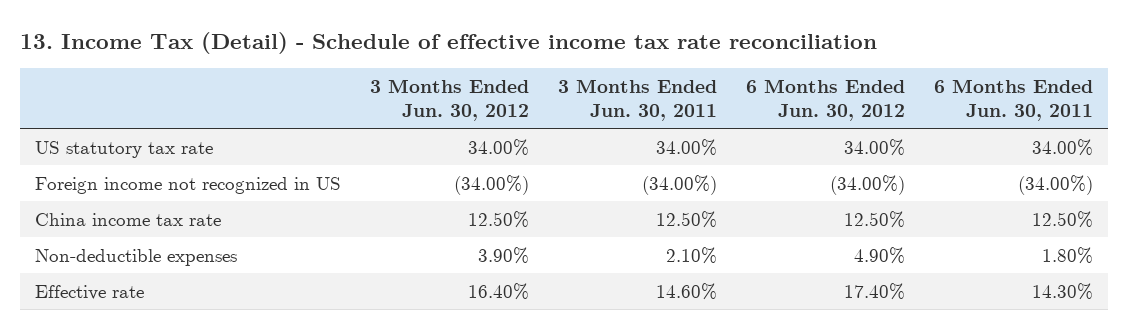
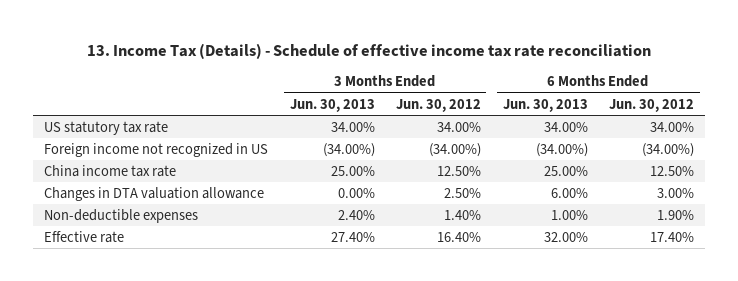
- 13. Income Tax (Detail) - Schedule of effective income tax rate reconciliation
+ 13. Income Tax (Details) - Schedule of effective income tax rate reconciliation
- | 3 Months Ended Jun. 30, 2012 | 3 Months Ended Jun. 30, 2011 | 6 Months Ended Jun. 30, 2012 | 6 Months Ended Jun. 30, 2011
+ | 3 Months Ended Jun. 30, 2013 | 3 Months Ended Jun. 30, 2012 | 6 Months Ended Jun. 30, 2013 | 6 Months Ended Jun. 30, 2012
- Non-deductible expenses | 3.90% | 2.10% | 4.90% | 1.80%
+ Changes in DTA valuation allowance | 0.00% | 2.50% | 6.00% | 3.00%
+ Non-deductible expenses | 2.40% | 1.40% | 1.00% | 1.90%

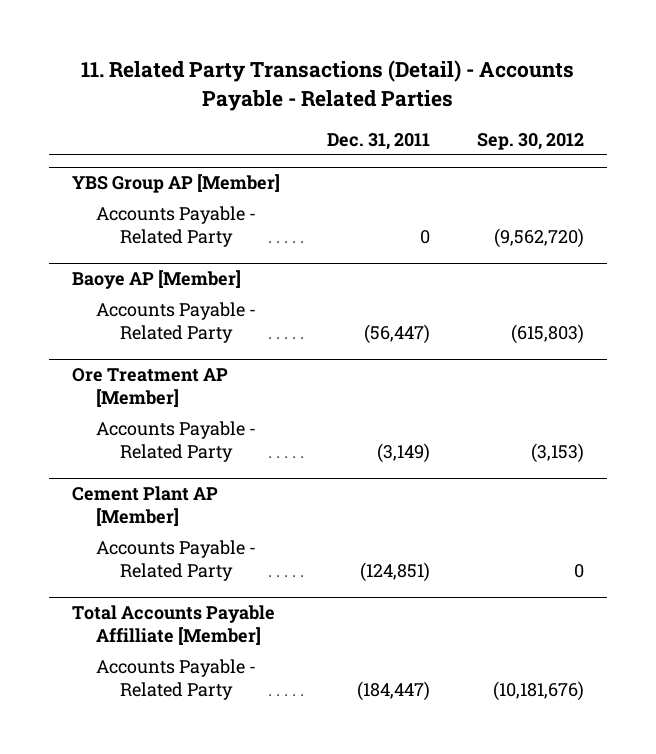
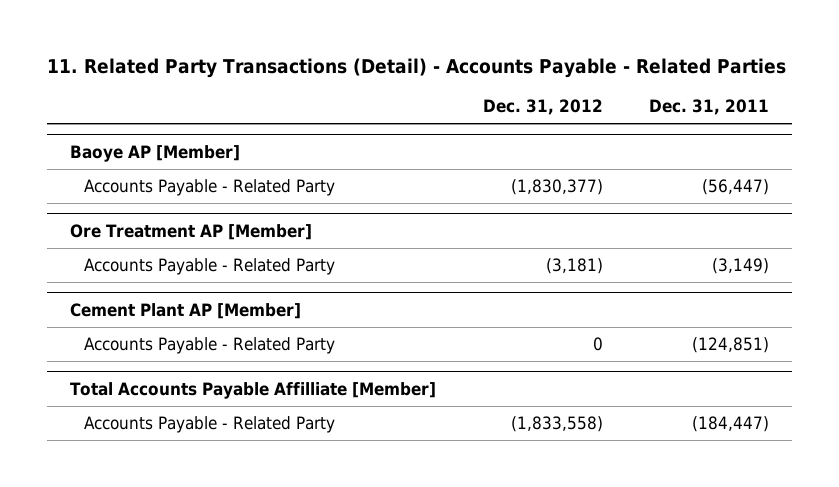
- | Dec. 31, 2011 | Sep. 30, 2012
+ | Dec. 31, 2012 | Dec. 31, 2011
- YBS Group AP [Member]
- Accounts Payable - Related Party | 0 | (9,562,720)

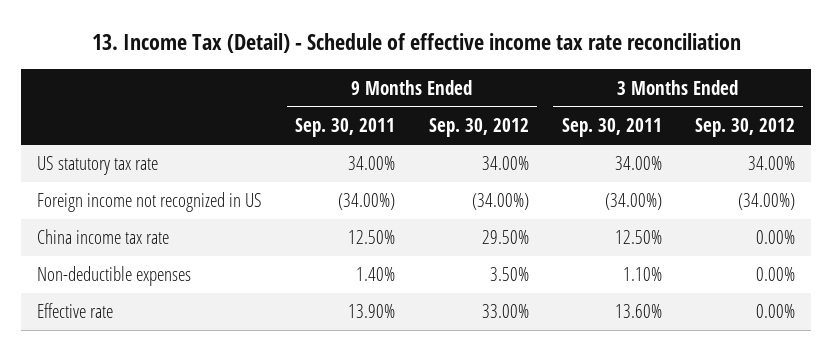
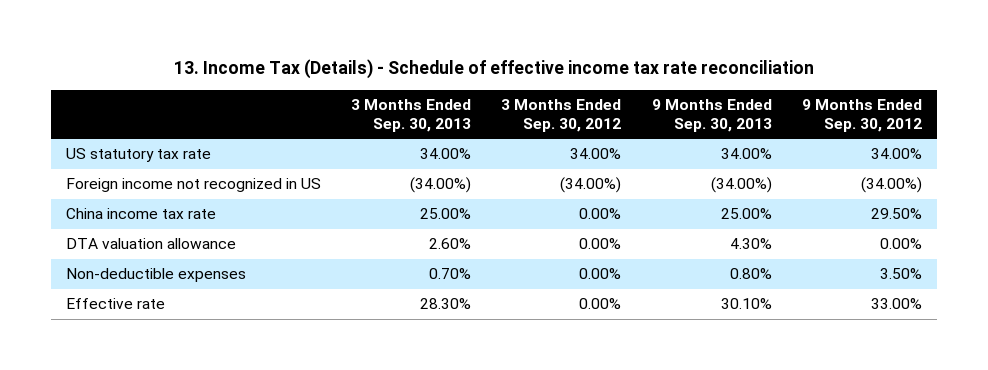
- 13. Income Tax (Detail) - Schedule of effective income tax rate reconciliation
+ 13. Income Tax (Details) - Schedule of effective income tax rate reconciliation
- | 9 Months Ended Sep. 30, 2011 | 9 Months Ended Sep. 30, 2012 | 3 Months Ended Sep. 30, 2011 | 3 Months Ended Sep. 30, 2012
+ | 3 Months Ended Sep. 30, 2013 | 3 Months Ended Sep. 30, 2012 | 9 Months Ended Sep. 30, 2013 | 9 Months Ended Sep. 30, 2012
+ DTA valuation allowance | 2.60% | 0.00% | 4.30% | 0.00%

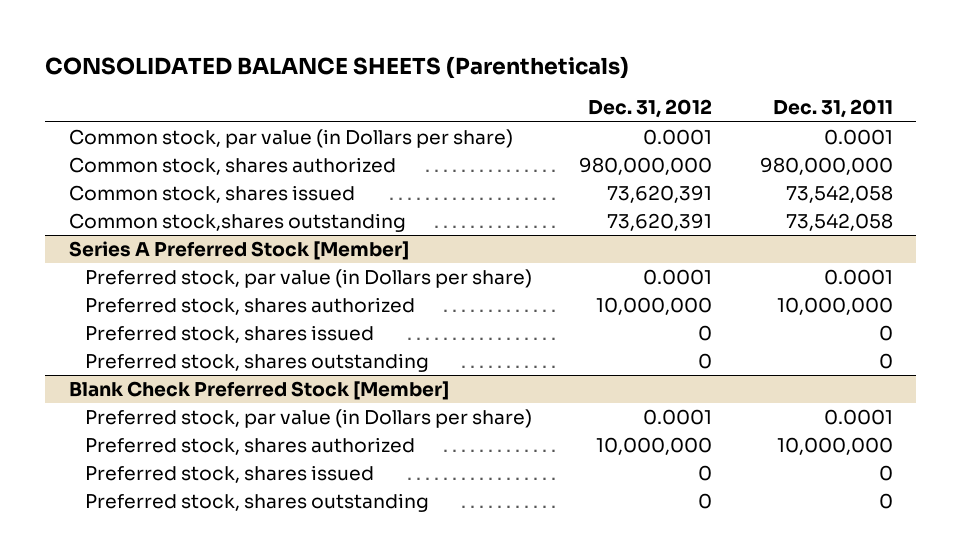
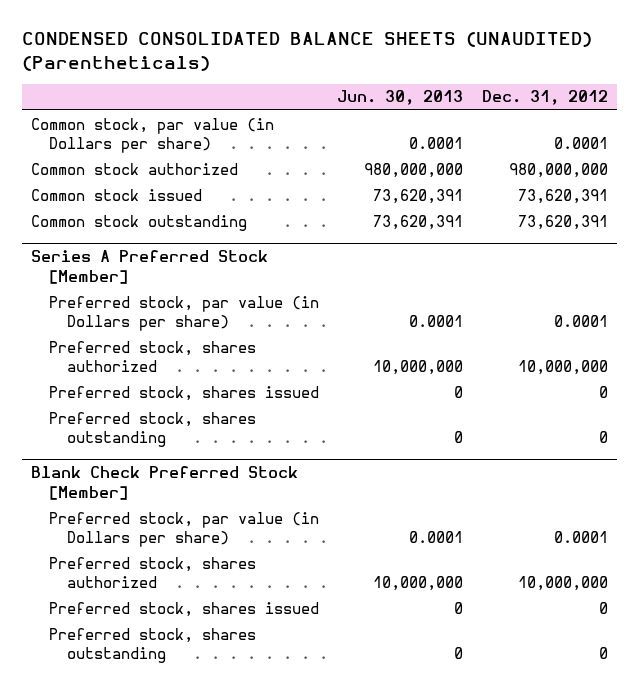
- CONSOLIDATED BALANCE SHEETS (Parentheticals)
+ CONDENSED CONSOLIDATED BALANCE SHEETS (UNAUDITED) (Parentheticals)
- | Dec. 31, 2012 | Dec. 31, 2011
+ | Jun. 30, 2013 | Dec. 31, 2012
- Common stock, shares authorized | 980,000,000 | 980,000,000
- Common stock, shares issued | 73,620,391 | 73,542,058
- Common stock,shares outstanding | 73,620,391 | 73,542,058
+ Common stock authorized | 980,000,000 | 980,000,000
+ Common stock issued | 73,620,391 | 73,620,391
+ Common stock outstanding | 73,620,391 | 73,620,391

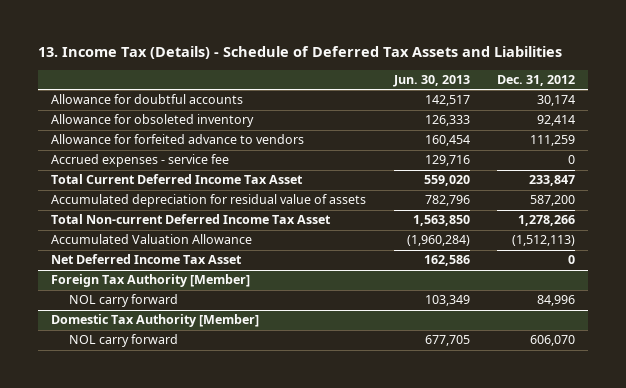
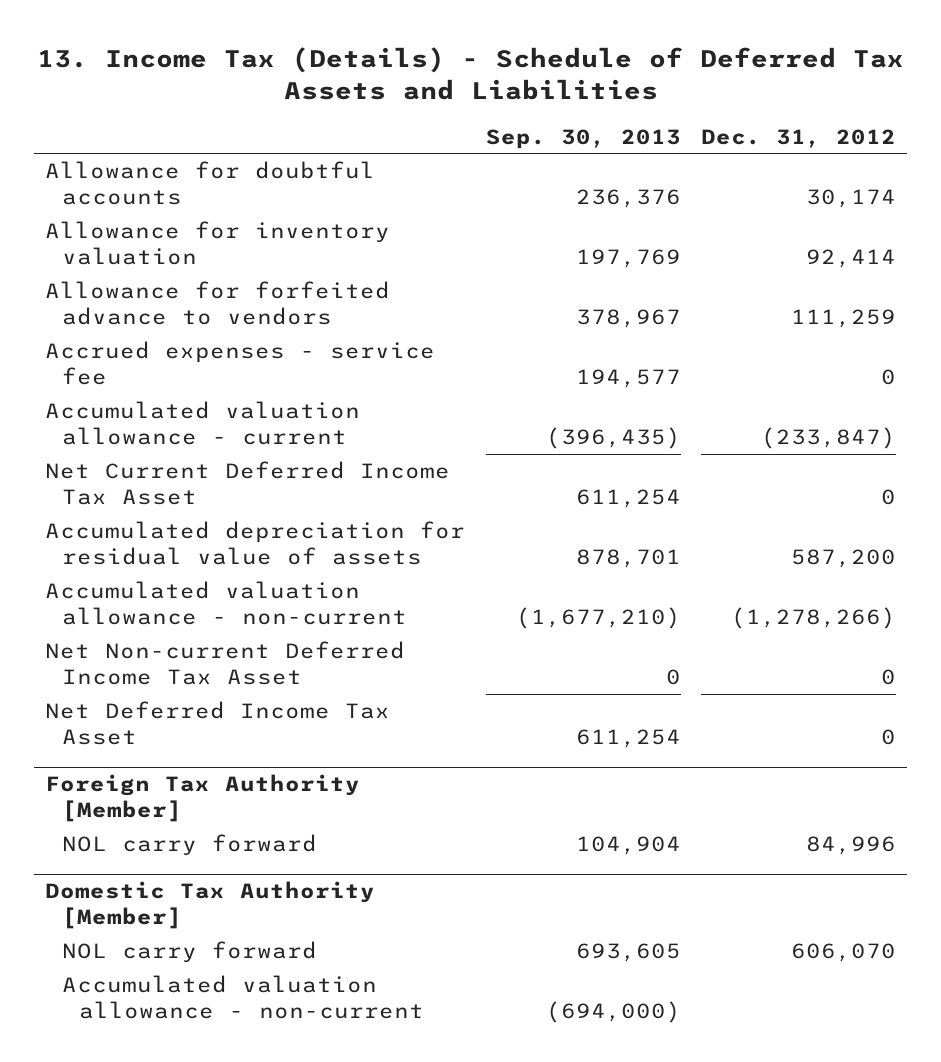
- | Jun. 30, 2013 | Dec. 31, 2012
+ | Sep. 30, 2013 | Dec. 31, 2012
- Allowance for obsoleted inventory | 126,333 | 92,414
+ Allowance for inventory valuation | 197,769 | 92,414
- Total Current Deferred Income Tax Asset | 559,020 | 233,847
+ Accumulated valuation allowance - current | (396,435) | (233,847)
+ Net Current Deferred Income Tax Asset | 611,254 | 0
- Total Non-current Deferred Income Tax Asset | 1,563,850 | 1,278,266
- Accumulated Valuation Allowance | (1,960,284) | (1,512,113)
+ Accumulated valuation allowance - non-current | (1,677,210) | (1,278,266)
+ Net Non-current Deferred Income Tax Asset | 0 | 0
@ Domestic Tax Authority [Member]
+ Accumulated valuation allowance - non-current | (694,000) |

